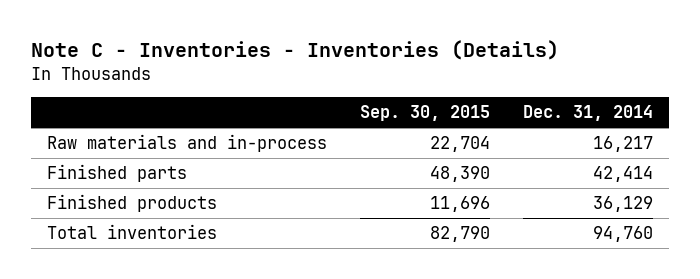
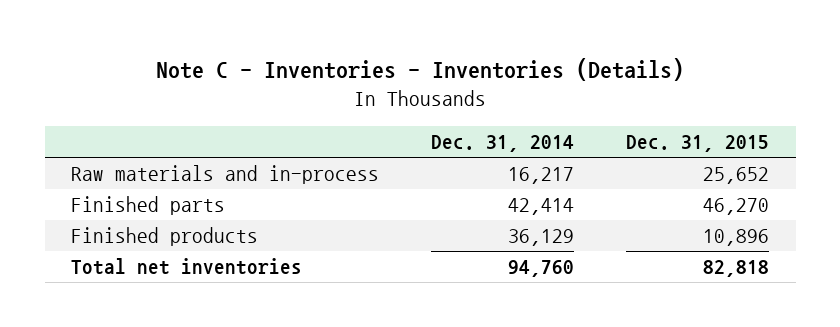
- | Sep. 30, 2015 | Dec. 31, 2014
+ | Dec. 31, 2014 | Dec. 31, 2015
- Total inventories | 82,790 | 94,760
+ Total net inventories | 94,760 | 82,818

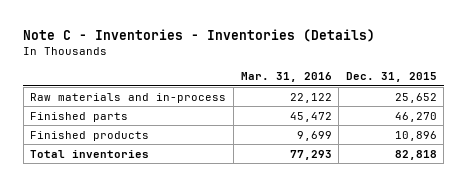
- | Dec. 31, 2014 | Dec. 31, 2015
+ | Mar. 31, 2016 | Dec. 31, 2015
- Total net inventories | 94,760 | 82,818
+ Total inventories | 77,293 | 82,818

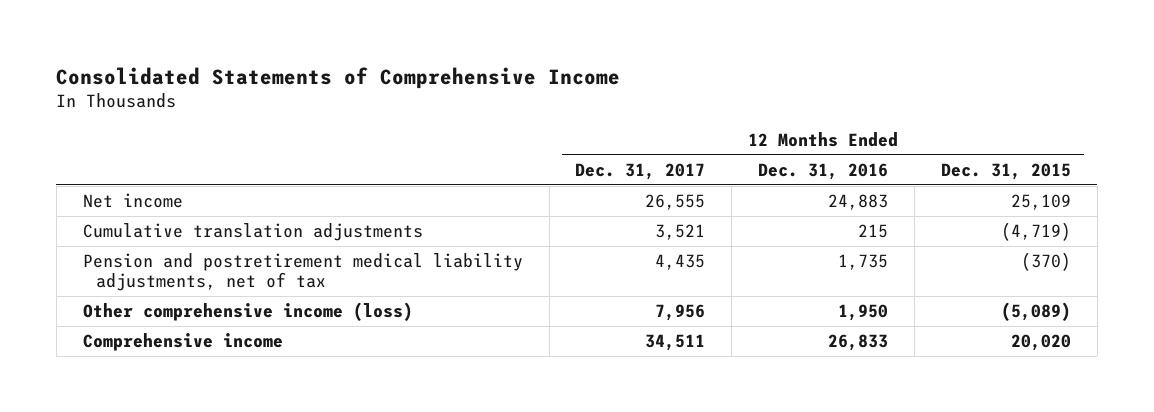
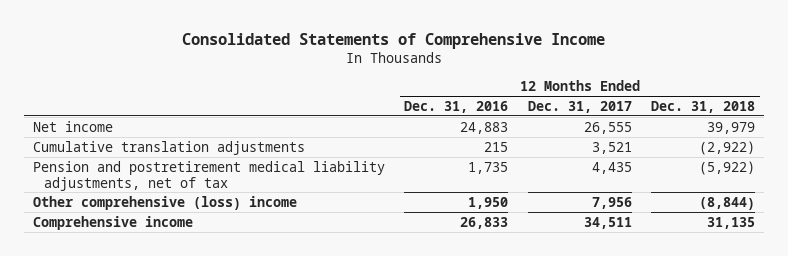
- | 12 Months Ended Dec. 31, 2017 | 12 Months Ended Dec. 31, 2016 | 12 Months Ended Dec. 31, 2015
+ | 12 Months Ended Dec. 31, 2016 | 12 Months Ended Dec. 31, 2017 | 12 Months Ended Dec. 31, 2018
- Other comprehensive income (loss) | 7,956 | 1,950 | (5,089)
+ Other comprehensive (loss) income | 1,950 | 7,956 | (8,844)

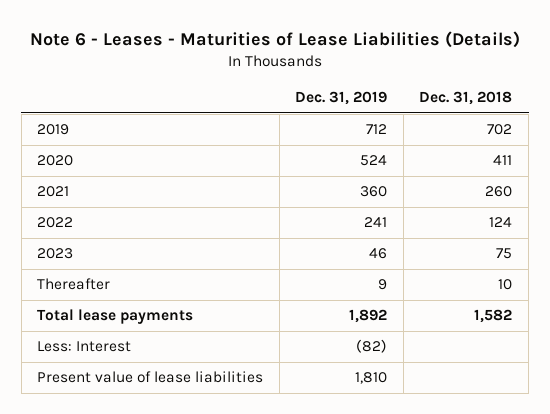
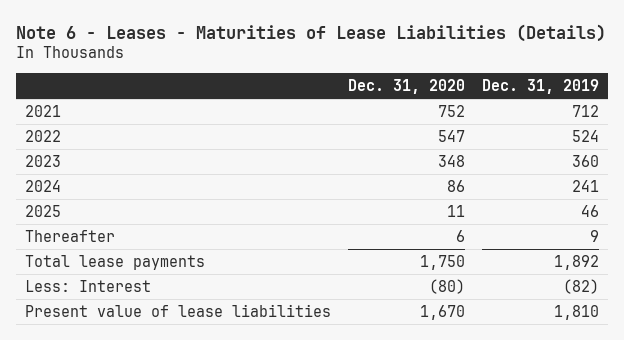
- | Dec. 31, 2019 | Dec. 31, 2018
+ | Dec. 31, 2020 | Dec. 31, 2019
- 2019 | 712 | 702
- 2020 | 524 | 411
- 2021 | 360 | 260
- 2022 | 241 | 124
- 2023 | 46 | 75
+ 2021 | 752 | 712
+ 2022 | 547 | 524
+ 2023 | 348 | 360
+ 2024 | 86 | 241
+ 2025 | 11 | 46

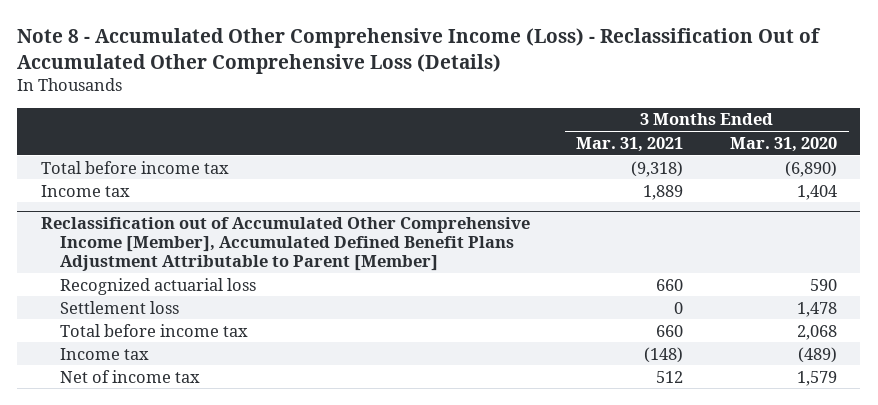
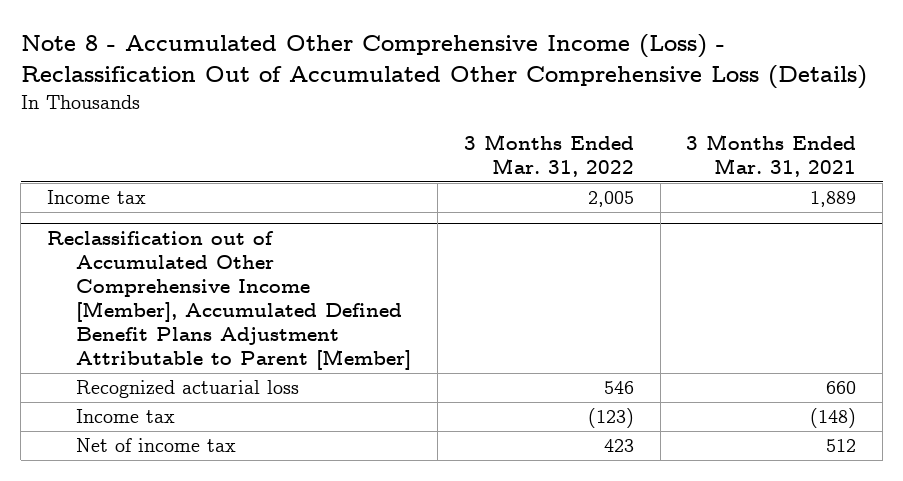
- | 3 Months Ended Mar. 31, 2021 | 3 Months Ended Mar. 31, 2020
+ | 3 Months Ended Mar. 31, 2022 | 3 Months Ended Mar. 31, 2021
- Total before income tax | (9,318) | (6,890)
@ Reclassification out of Accumulated Other Comprehensive Income [Member], Accumulated Defined Benefit Plans Adjustment Attributable to Parent [Member]
- Settlement loss | 0 | 1,478
- Total before income tax | 660 | 2,068

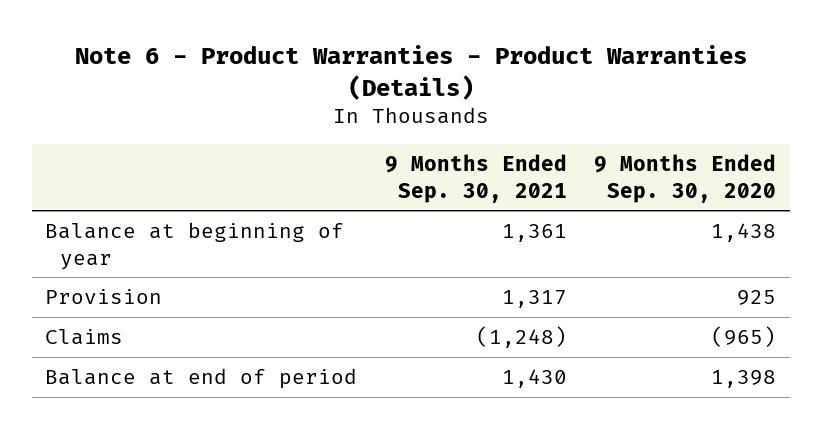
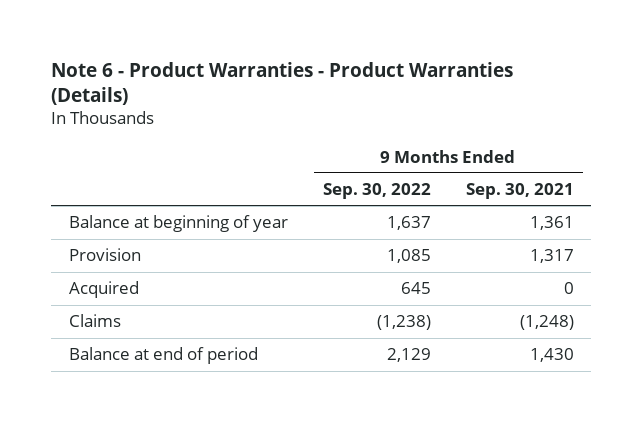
- | 9 Months Ended Sep. 30, 2021 | 9 Months Ended Sep. 30, 2020
+ | 9 Months Ended Sep. 30, 2022 | 9 Months Ended Sep. 30, 2021
+ Acquired | 645 | 0

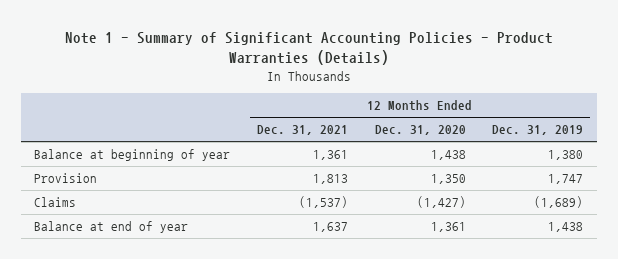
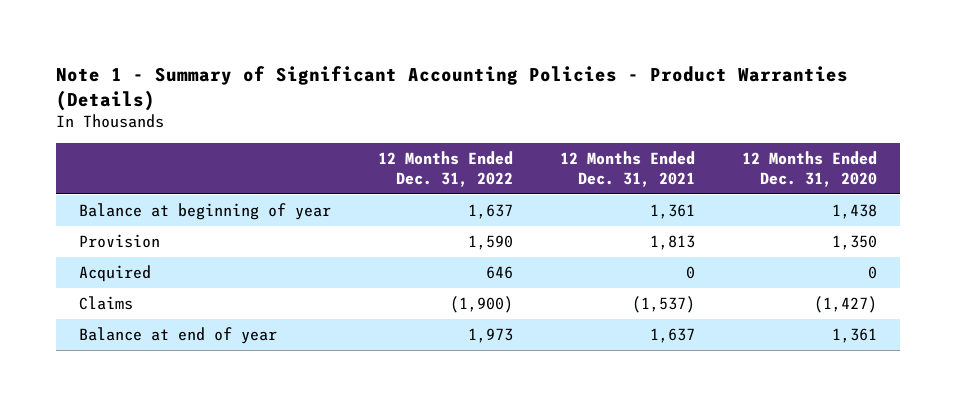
- | 12 Months Ended Dec. 31, 2021 | 12 Months Ended Dec. 31, 2020 | 12 Months Ended Dec. 31, 2019
+ | 12 Months Ended Dec. 31, 2022 | 12 Months Ended Dec. 31, 2021 | 12 Months Ended Dec. 31, 2020
+ Acquired | 646 | 0 | 0

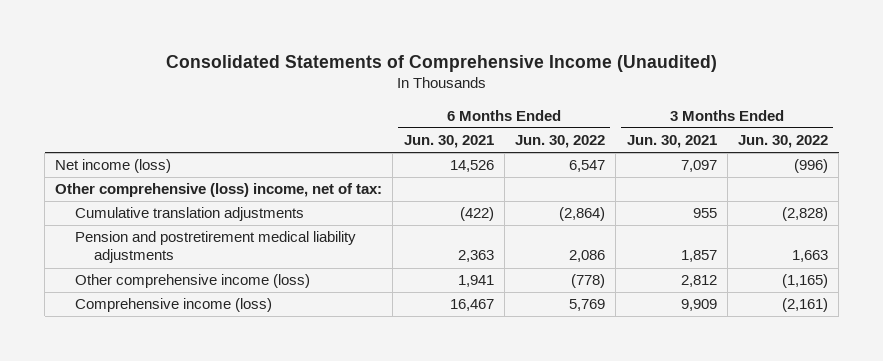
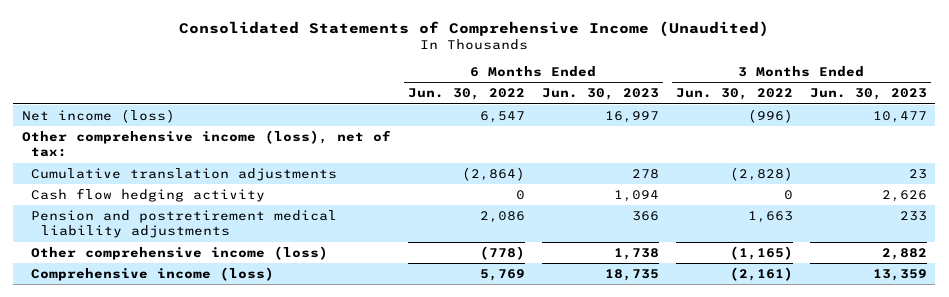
- | 6 Months Ended Jun. 30, 2021 | 6 Months Ended Jun. 30, 2022 | 3 Months Ended Jun. 30, 2021 | 3 Months Ended Jun. 30, 2022
+ | 6 Months Ended Jun. 30, 2022 | 6 Months Ended Jun. 30, 2023 | 3 Months Ended Jun. 30, 2022 | 3 Months Ended Jun. 30, 2023
- Other comprehensive (loss) income, net of tax:
+ Other comprehensive income (loss), net of tax:
+ Cash flow hedging activity | 0 | 1,094 | 0 | 2,626

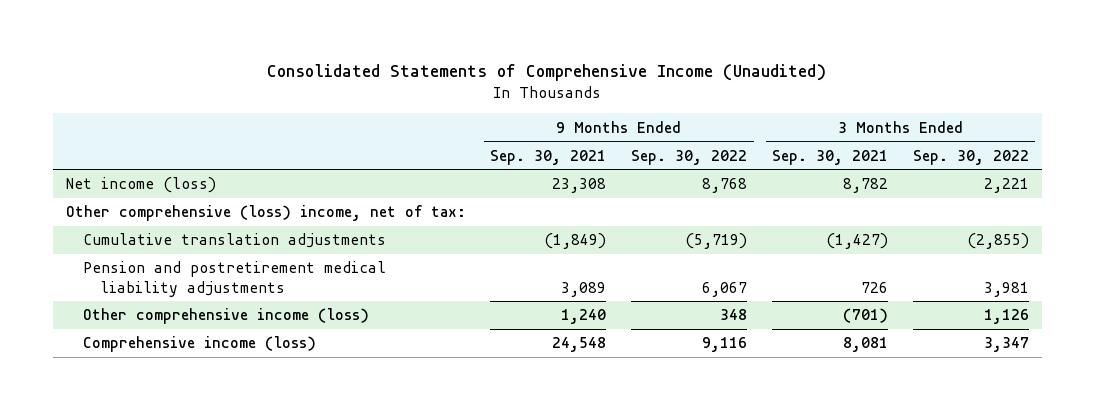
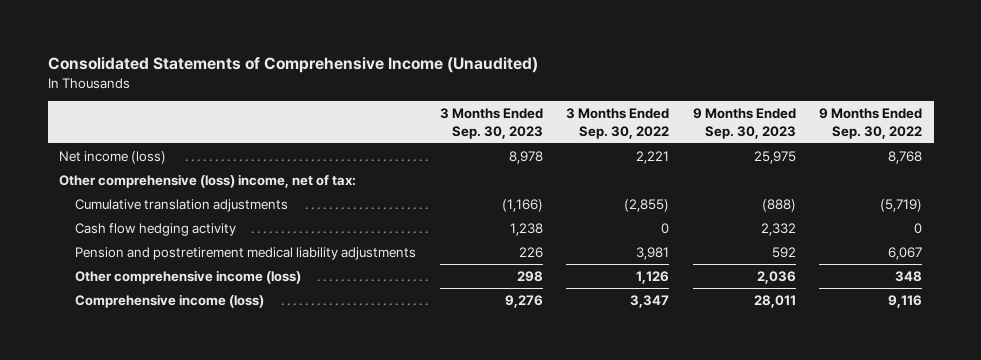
- | 9 Months Ended Sep. 30, 2021 | 9 Months Ended Sep. 30, 2022 | 3 Months Ended Sep. 30, 2021 | 3 Months Ended Sep. 30, 2022
+ | 3 Months Ended Sep. 30, 2023 | 3 Months Ended Sep. 30, 2022 | 9 Months Ended Sep. 30, 2023 | 9 Months Ended Sep. 30, 2022
+ Cash flow hedging activity | 1,238 | 0 | 2,332 | 0

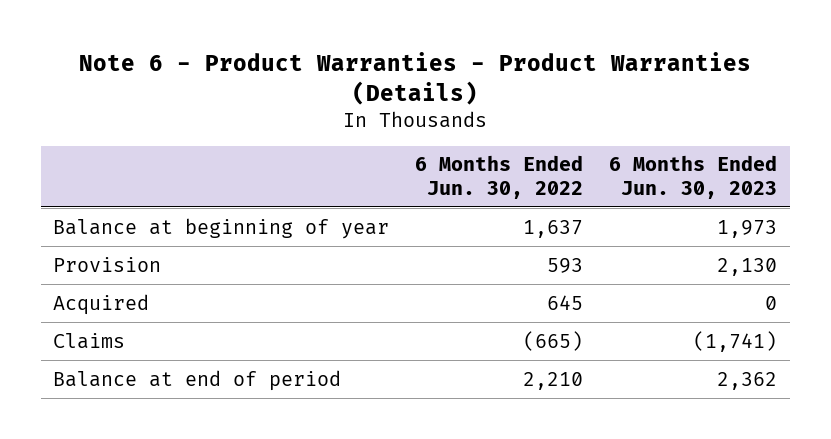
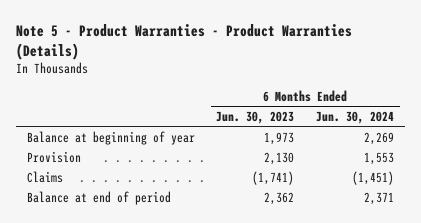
- Note 6 - Product Warranties - Product Warranties (Details)
+ Note 5 - Product Warranties - Product Warranties (Details)
- | 6 Months Ended Jun. 30, 2022 | 6 Months Ended Jun. 30, 2023
+ | 6 Months Ended Jun. 30, 2023 | 6 Months Ended Jun. 30, 2024
- Acquired | 645 | 0

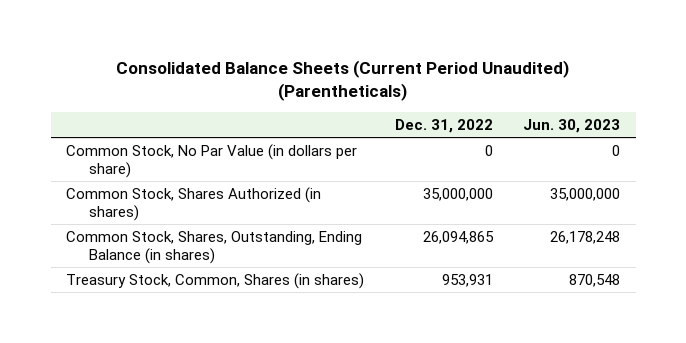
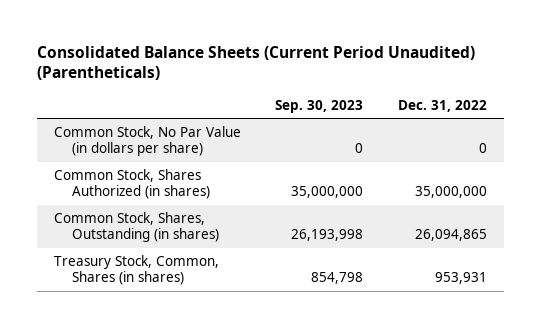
- | Dec. 31, 2022 | Jun. 30, 2023
+ | Sep. 30, 2023 | Dec. 31, 2022
- Common Stock, Shares, Outstanding, Ending Balance (in shares) | 26,094,865 | 26,178,248
+ Common Stock, Shares, Outstanding (in shares) | 26,193,998 | 26,094,865

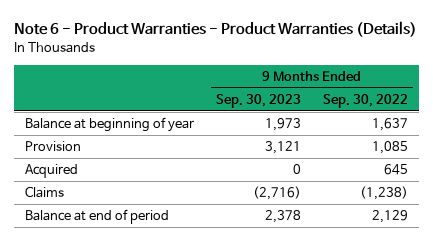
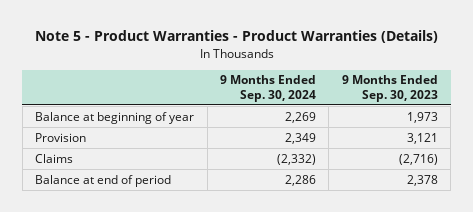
- Note 6 - Product Warranties - Product Warranties (Details)
+ Note 5 - Product Warranties - Product Warranties (Details)
- | 9 Months Ended Sep. 30, 2023 | 9 Months Ended Sep. 30, 2022
+ | 9 Months Ended Sep. 30, 2024 | 9 Months Ended Sep. 30, 2023
- Acquired | 0 | 645

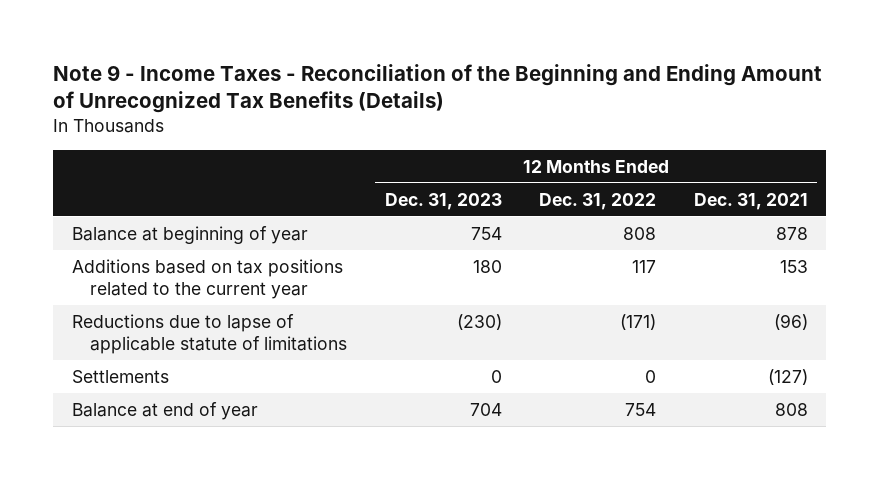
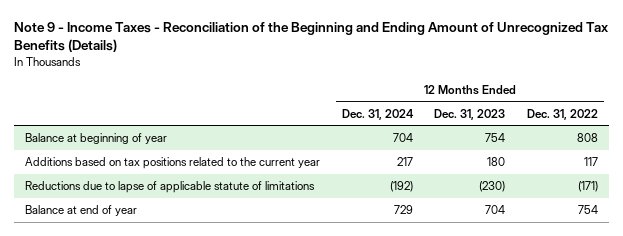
- | 12 Months Ended Dec. 31, 2023 | 12 Months Ended Dec. 31, 2022 | 12 Months Ended Dec. 31, 2021
+ | 12 Months Ended Dec. 31, 2024 | 12 Months Ended Dec. 31, 2023 | 12 Months Ended Dec. 31, 2022
- Settlements | 0 | 0 | (127)

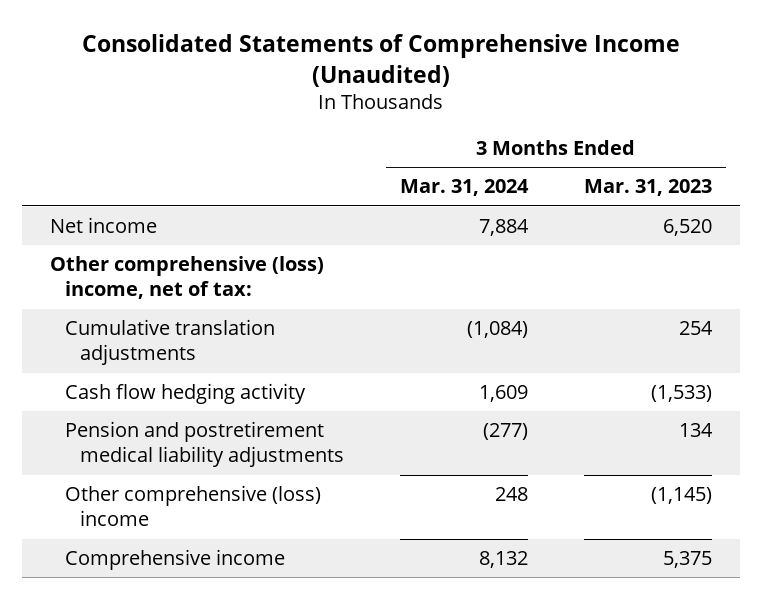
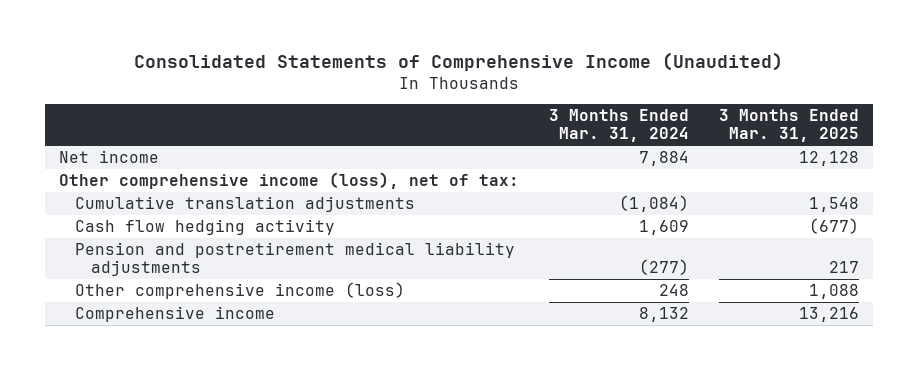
- | 3 Months Ended Mar. 31, 2024 | 3 Months Ended Mar. 31, 2023
+ | 3 Months Ended Mar. 31, 2024 | 3 Months Ended Mar. 31, 2025
- Other comprehensive (loss) income, net of tax:
+ Other comprehensive income (loss), net of tax:
- Other comprehensive (loss) income | 248 | (1,145)
+ Other comprehensive income (loss) | 248 | 1,088

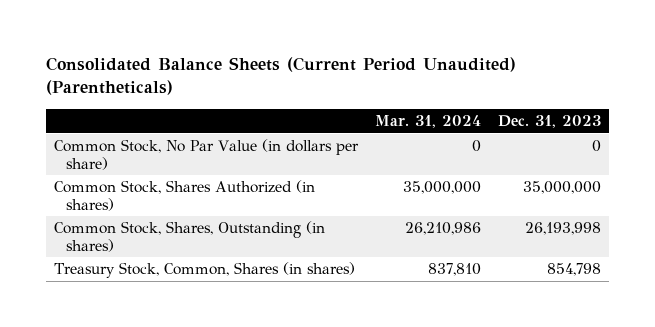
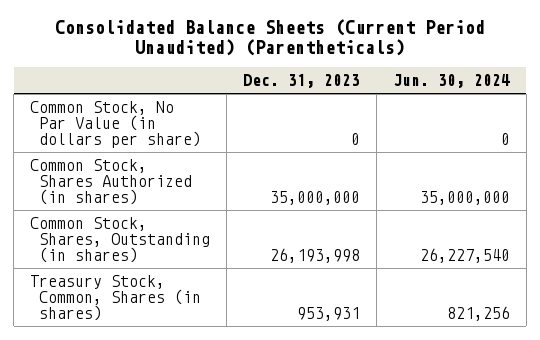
- | Mar. 31, 2024 | Dec. 31, 2023
+ | Dec. 31, 2023 | Jun. 30, 2024
- Treasury Stock, Common, Shares (in shares) | 837,810 | 854,798
+ Treasury Stock, Common, Shares (in shares) | 953,931 | 821,256

